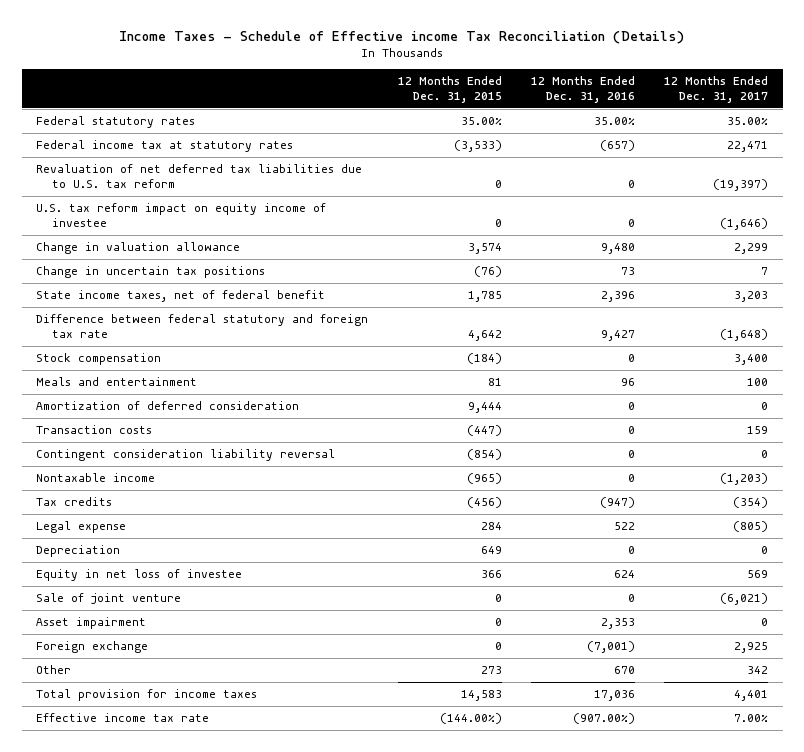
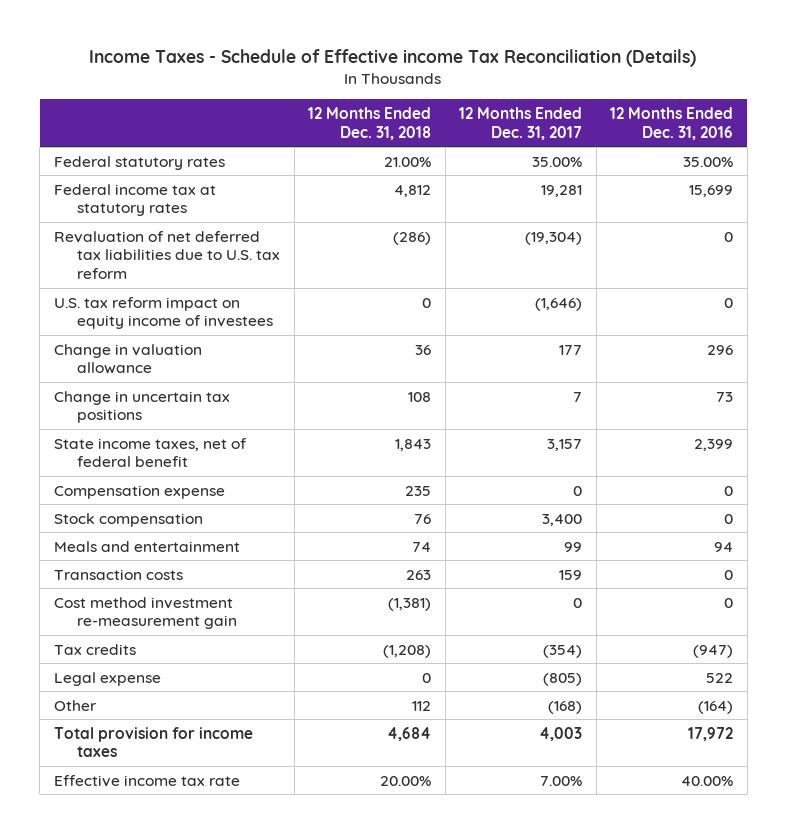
- | 12 Months Ended Dec. 31, 2015 | 12 Months Ended Dec. 31, 2016 | 12 Months Ended Dec. 31, 2017
+ | 12 Months Ended Dec. 31, 2018 | 12 Months Ended Dec. 31, 2017 | 12 Months Ended Dec. 31, 2016
- Federal income tax at statutory rates | (3,533) | (657) | 22,471
- Revaluation of net deferred tax liabilities due to U.S. tax reform | 0 | 0 | (19,397)
- U.S. tax reform impact on equity income of investee | 0 | 0 | (1,646)
- Change in valuation allowance | 3,574 | 9,480 | 2,299
+ Federal income tax at statutory rates | 4,812 | 19,281 | 15,699
+ Revaluation of net deferred tax liabilities due to U.S. tax reform | (286) | (19,304) | 0
+ U.S. tax reform impact on equity income of investees | 0 | (1,646) | 0
+ Change in valuation allowance | 36 | 177 | 296
- State income taxes, net of federal benefit | 1,785 | 2,396 | 3,203
- Difference between federal statutory and foreign tax rate | 4,642 | 9,427 | (1,648)
+ State income taxes, net of federal benefit | 1,843 | 3,157 | 2,399
+ Compensation expense | 235 | 0 | 0
- Meals and entertainment | 81 | 96 | 100
- Amortization of deferred consideration | 9,444 | 0 | 0
+ Meals and entertainment | 74 | 99 | 94
- Contingent consideration liability reversal | (854) | 0 | 0
- Nontaxable income | (965) | 0 | (1,203)
+ Cost method investment re-measurement gain | (1,381) | 0 | 0
- Depreciation | 649 | 0 | 0
- Equity in net loss of investee | 366 | 624 | 569
- Sale of joint venture | 0 | 0 | (6,021)
- Asset impairment | 0 | 2,353 | 0
- Foreign exchange | 0 | (7,001) | 2,925
- Other | 273 | 670 | 342
- Total provision for income taxes | 14,583 | 17,036 | 4,401
- Effective income tax rate | (144.00%) | (907.00%) | 7.00%
+ Other | 112 | (168) | (164)
+ Total provision for income taxes | 4,684 | 4,003 | 17,972
+ Effective income tax rate | 20.00% | 7.00% | 40.00%

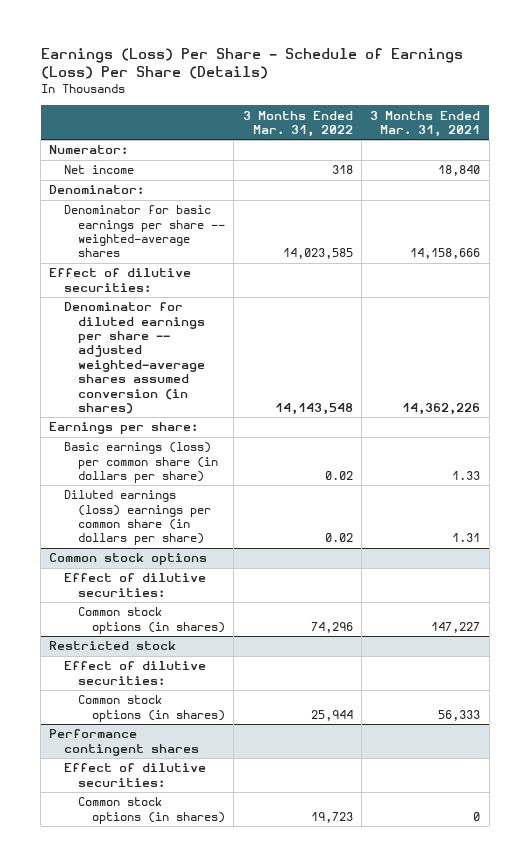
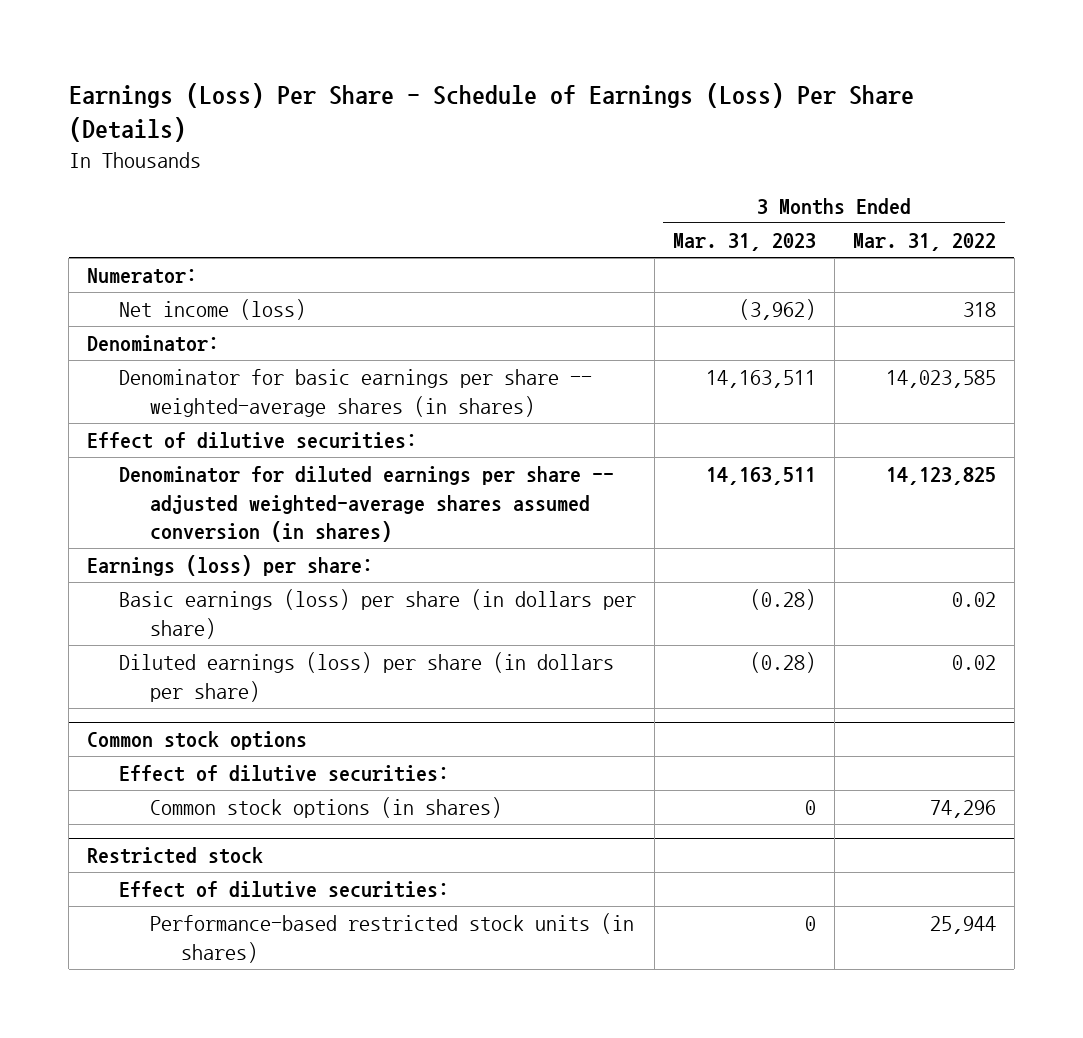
- | 3 Months Ended Mar. 31, 2022 | 3 Months Ended Mar. 31, 2021
+ | 3 Months Ended Mar. 31, 2023 | 3 Months Ended Mar. 31, 2022
- Net income | 318 | 18,840
+ Net income (loss) | (3,962) | 318
- Denominator for basic earnings per share -- weighted-average shares | 14,023,585 | 14,158,666
+ Denominator for basic earnings per share -- weighted-average shares (in shares) | 14,163,511 | 14,023,585
- Denominator for diluted earnings per share -- adjusted weighted-average shares assumed conversion (in shares) | 14,143,548 | 14,362,226
- Earnings per share:
- Basic earnings (loss) per common share (in dollars per share) | 0.02 | 1.33
- Diluted earnings (loss) earnings per common share (in dollars per share) | 0.02 | 1.31
+ Denominator for diluted earnings per share -- adjusted weighted-average shares assumed conversion (in shares) | 14,163,511 | 14,123,825
+ Earnings (loss) per share:
+ Basic earnings (loss) per share (in dollars per share) | (0.28) | 0.02
+ Diluted earnings (loss) per share (in dollars per share) | (0.28) | 0.02
@ Restricted stock
- Common stock options (in shares) | 25,944 | 56,333
- Performance contingent shares
- Effect of dilutive securities:
- Common stock options (in shares) | 19,723 | 0
@ Restricted stock
+ Performance-based restricted stock units (in shares) | 0 | 25,944

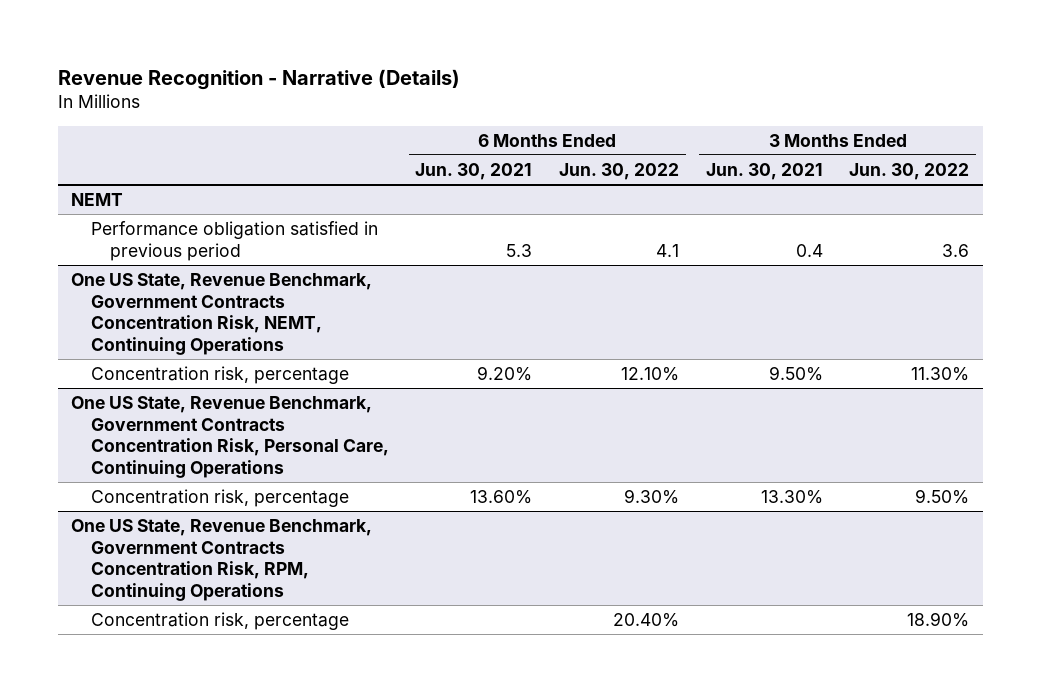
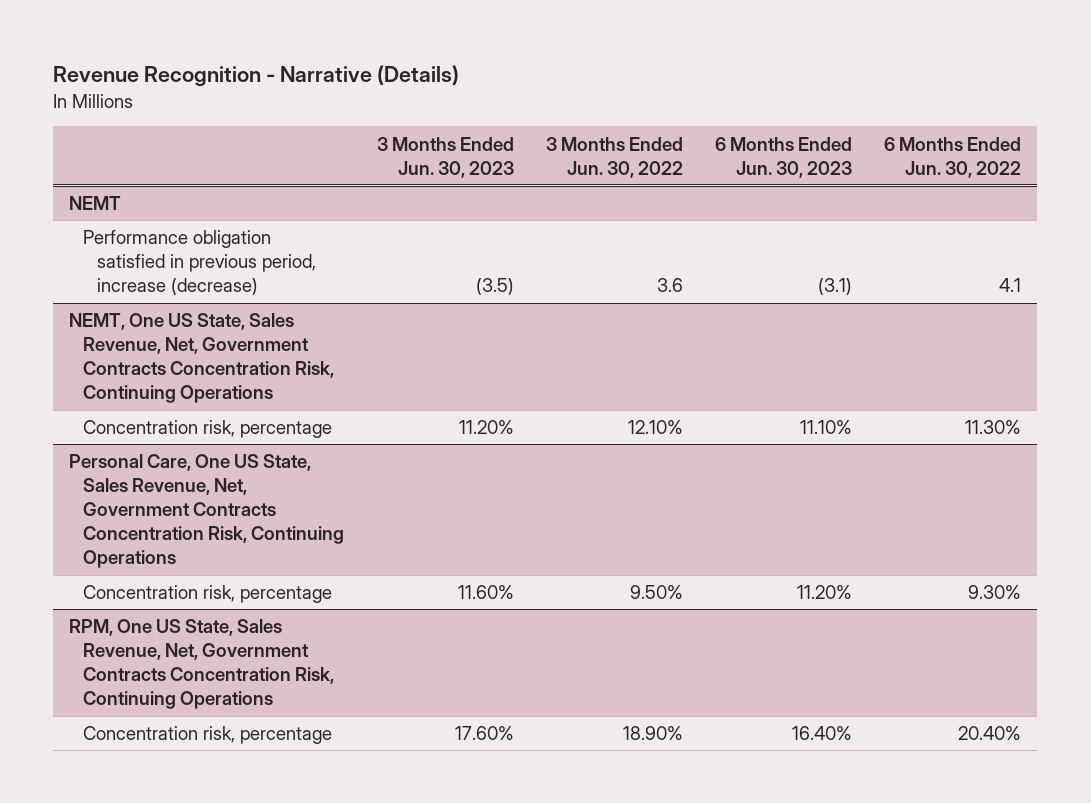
- | 6 Months Ended Jun. 30, 2021 | 6 Months Ended Jun. 30, 2022 | 3 Months Ended Jun. 30, 2021 | 3 Months Ended Jun. 30, 2022
+ | 3 Months Ended Jun. 30, 2023 | 3 Months Ended Jun. 30, 2022 | 6 Months Ended Jun. 30, 2023 | 6 Months Ended Jun. 30, 2022
@ NEMT
- Performance obligation satisfied in previous period | 5.3 | 4.1 | 0.4 | 3.6
- One US State, Revenue Benchmark, Government Contracts Concentration Risk, NEMT, Continuing Operations
- Concentration risk, percentage | 9.20% | 12.10% | 9.50% | 11.30%
- One US State, Revenue Benchmark, Government Contracts Concentration Risk, Personal Care, Continuing Operations
@ NEMT
+ Performance obligation satisfied in previous period, increase (decrease) | (3.5) | 3.6 | (3.1) | 4.1
+ NEMT, One US State, Sales Revenue, Net, Government Contracts Concentration Risk, Continuing Operations
+ Concentration risk, percentage | 11.20% | 12.10% | 11.10% | 11.30%
+ Personal Care, One US State, Sales Revenue, Net, Government Contracts Concentration Risk, Continuing Operations
- One US State, Revenue Benchmark, Government Contracts Concentration Risk, RPM, Continuing Operations
+ RPM, One US State, Sales Revenue, Net, Government Contracts Concentration Risk, Continuing Operations

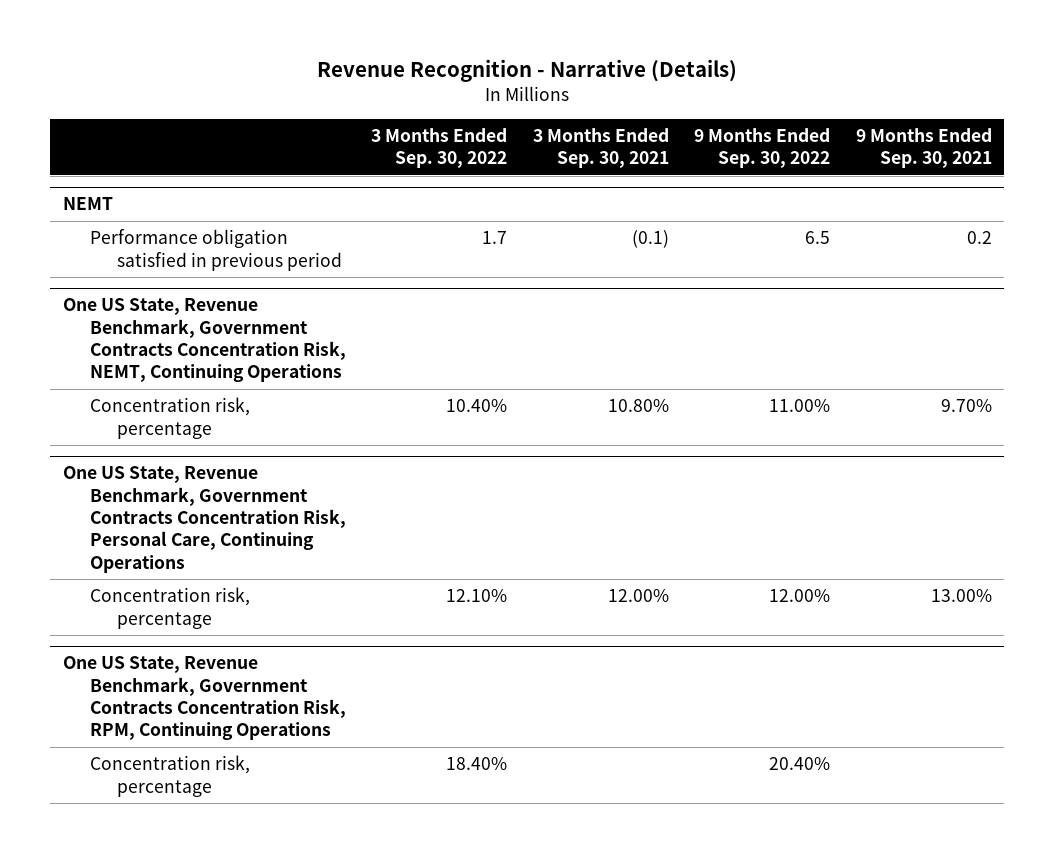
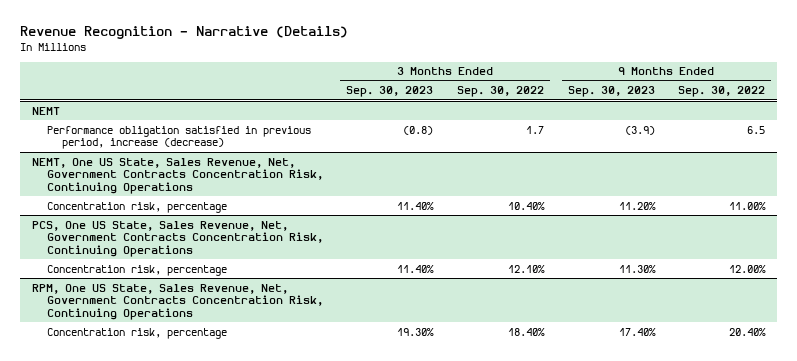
- | 3 Months Ended Sep. 30, 2022 | 3 Months Ended Sep. 30, 2021 | 9 Months Ended Sep. 30, 2022 | 9 Months Ended Sep. 30, 2021
+ | 3 Months Ended Sep. 30, 2023 | 3 Months Ended Sep. 30, 2022 | 9 Months Ended Sep. 30, 2023 | 9 Months Ended Sep. 30, 2022
@ NEMT
- Performance obligation satisfied in previous period | 1.7 | (0.1) | 6.5 | 0.2
- One US State, Revenue Benchmark, Government Contracts Concentration Risk, NEMT, Continuing Operations
@ NEMT
+ Performance obligation satisfied in previous period, increase (decrease) | (0.8) | 1.7 | (3.9) | 6.5
+ NEMT, One US State, Sales Revenue, Net, Government Contracts Concentration Risk, Continuing Operations
- One US State, Revenue Benchmark, Government Contracts Concentration Risk, Personal Care, Continuing Operations
+ PCS, One US State, Sales Revenue, Net, Government Contracts Concentration Risk, Continuing Operations
- One US State, Revenue Benchmark, Government Contracts Concentration Risk, RPM, Continuing Operations
+ RPM, One US State, Sales Revenue, Net, Government Contracts Concentration Risk, Continuing Operations

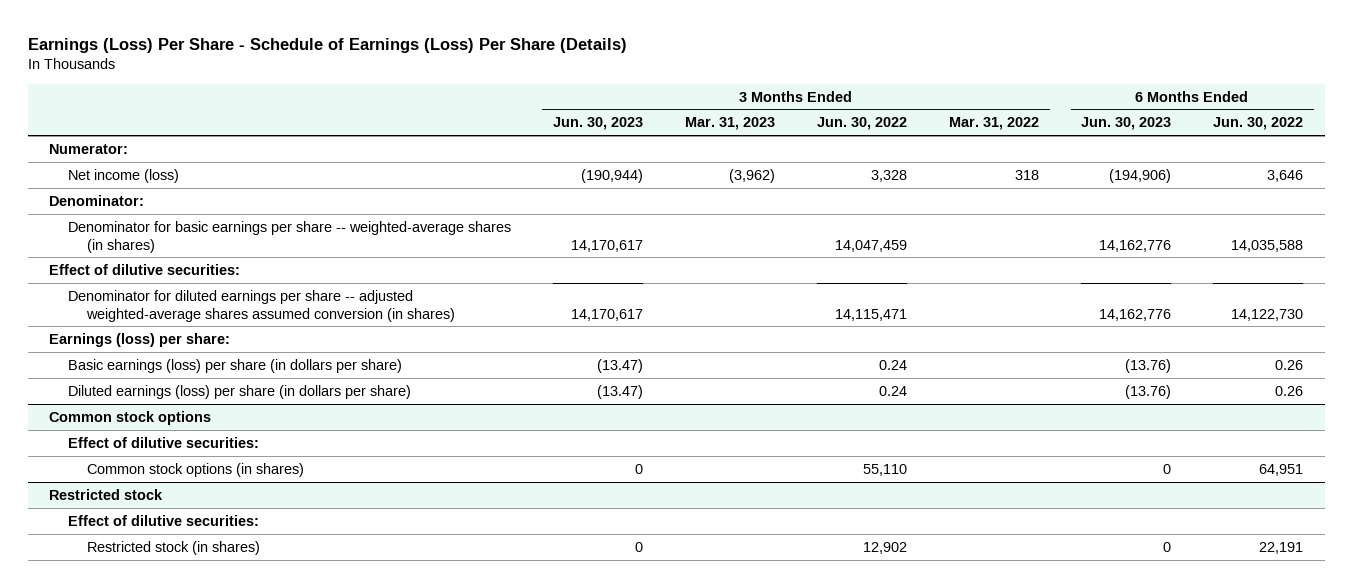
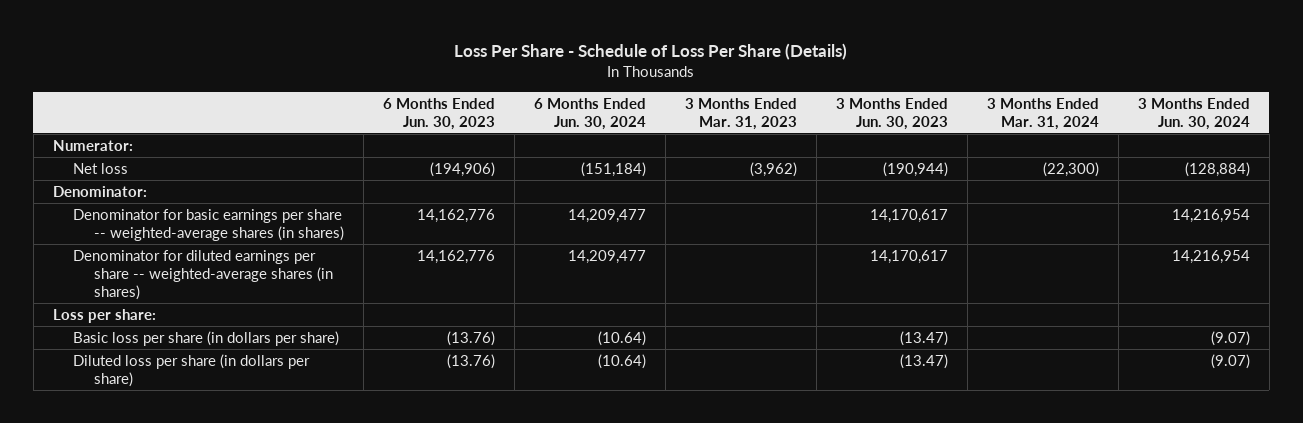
- Earnings (Loss) Per Share - Schedule of Earnings (Loss) Per Share (Details)
+ Loss Per Share - Schedule of Loss Per Share (Details)
- | 3 Months Ended Jun. 30, 2023 | 3 Months Ended Mar. 31, 2023 | 3 Months Ended Jun. 30, 2022 | 3 Months Ended Mar. 31, 2022 | 6 Months Ended Jun. 30, 2023 | 6 Months Ended Jun. 30, 2022
+ | 6 Months Ended Jun. 30, 2023 | 6 Months Ended Jun. 30, 2024 | 3 Months Ended Mar. 31, 2023 | 3 Months Ended Jun. 30, 2023 | 3 Months Ended Mar. 31, 2024 | 3 Months Ended Jun. 30, 2024
- Net income (loss) | (190,944) | (3,962) | 3,328 | 318 | (194,906) | 3,646
+ Net loss | (194,906) | (151,184) | (3,962) | (190,944) | (22,300) | (128,884)
- Effect of dilutive securities:
- Denominator for diluted earnings per share -- adjusted weighted-average shares assumed conversion (in shares) | 14,170,617 | | 14,115,471 | | 14,162,776 | 14,122,730
- Earnings (loss) per share:
- Basic earnings (loss) per share (in dollars per share) | (13.47) | | 0.24 | | (13.76) | 0.26
- Diluted earnings (loss) per share (in dollars per share) | (13.47) | | 0.24 | | (13.76) | 0.26
- Common stock options
- Effect of dilutive securities:
- Common stock options (in shares) | 0 | | 55,110 | | 0 | 64,951
- Restricted stock
- Effect of dilutive securities:
- Restricted stock (in shares) | 0 | | 12,902 | | 0 | 22,191
+ Denominator for diluted earnings per share -- weighted-average shares (in shares) | 14,162,776 | 14,209,477 | | 14,170,617 | | 14,216,954
+ Loss per share:
+ Basic loss per share (in dollars per share) | (13.76) | (10.64) | | (13.47) | | (9.07)
+ Diluted loss per share (in dollars per share) | (13.76) | (10.64) | | (13.47) | | (9.07)

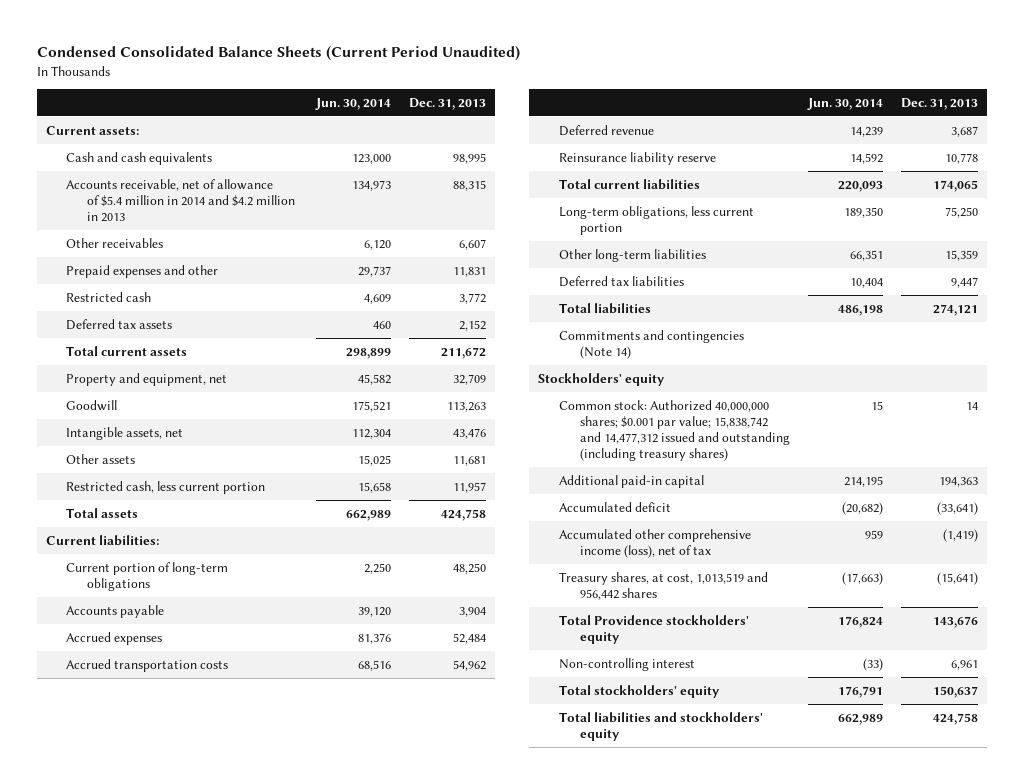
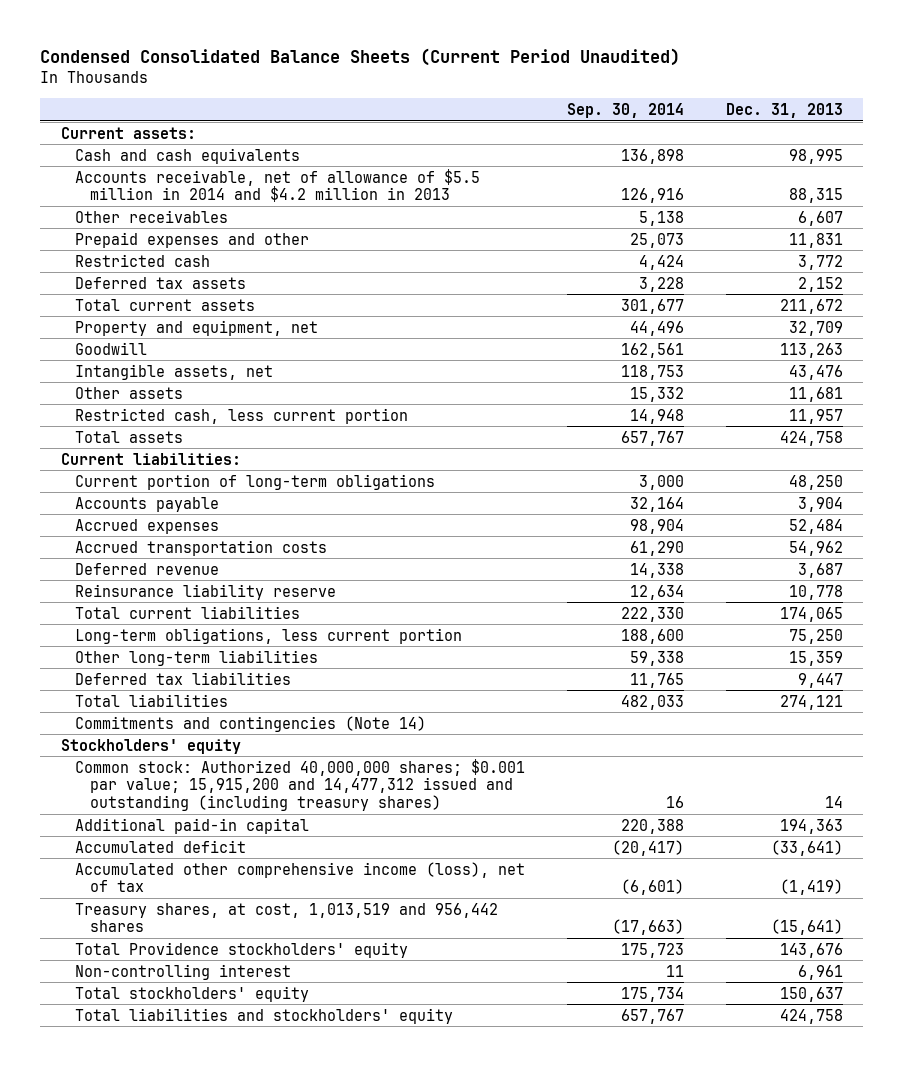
- | Jun. 30, 2014 | Dec. 31, 2013
+ | Sep. 30, 2014 | Dec. 31, 2013
- Accounts receivable, net of allowance of $5.4 million in 2014 and $4.2 million in 2013 | 134,973 | 88,315
+ Accounts receivable, net of allowance of $5.5 million in 2014 and $4.2 million in 2013 | 126,916 | 88,315
- Common stock: Authorized 40,000,000 shares; $0.001 par value; 15,838,742 and 14,477,312 issued and outstanding (including treasury shares) | 15 | 14
+ Common stock: Authorized 40,000,000 shares; $0.001 par value; 15,915,200 and 14,477,312 issued and outstanding (including treasury shares) | 16 | 14

